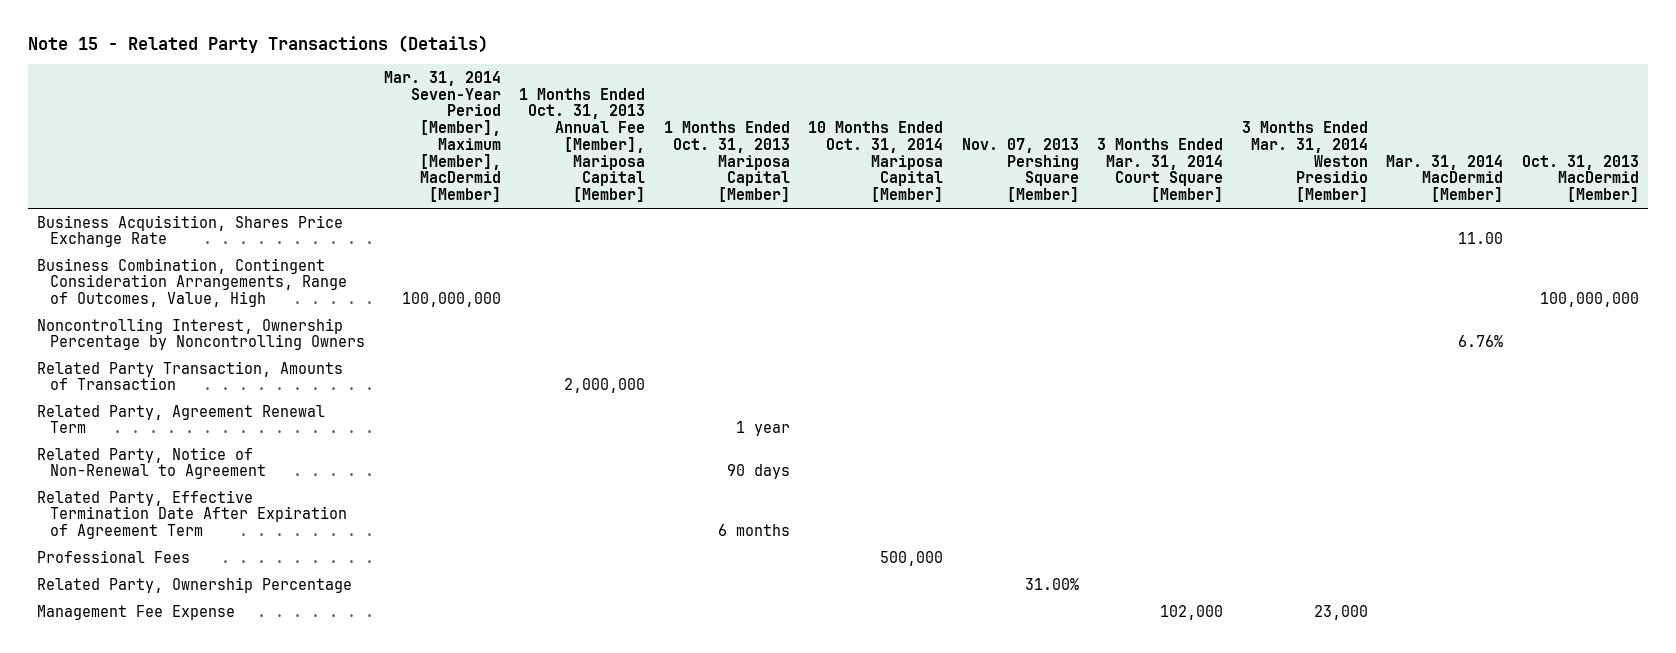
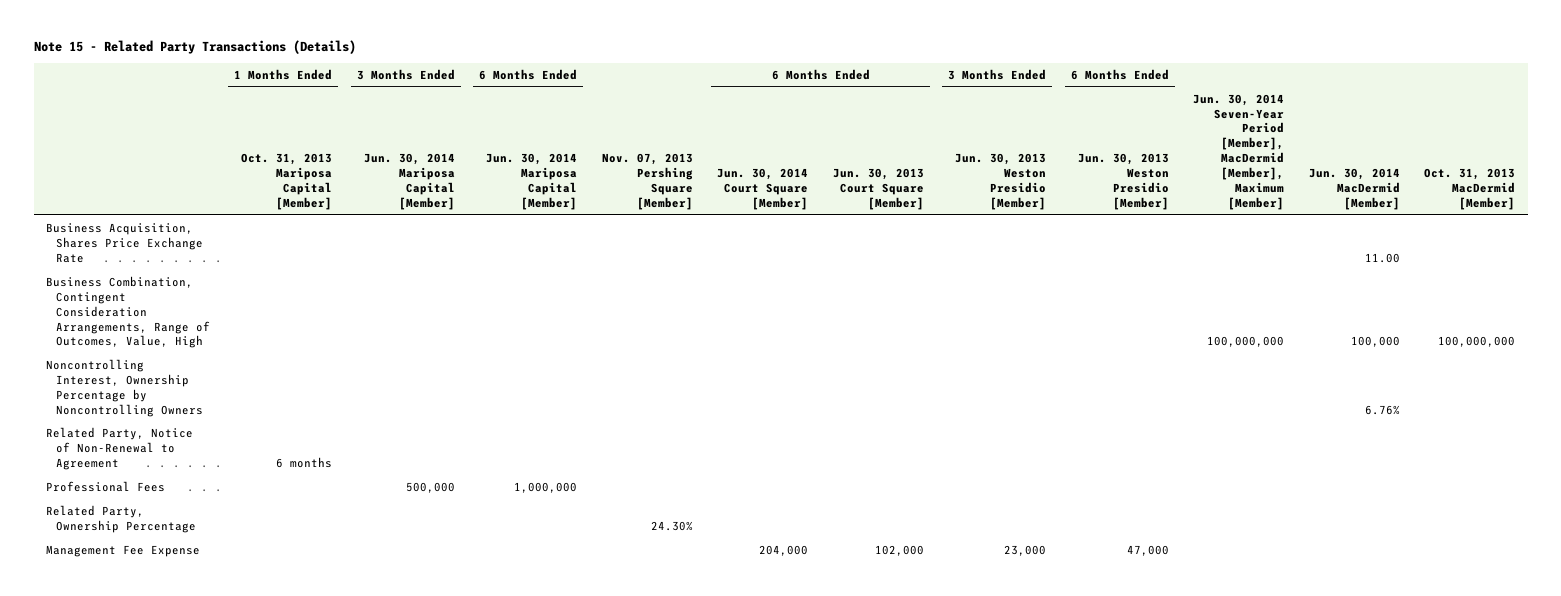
- | Mar. 31, 2014 Seven-Year Period [Member], Maximum [Member], MacDermid [Member] | 1 Months Ended Oct. 31, 2013 Annual Fee [Member], Mariposa Capital [Member] | 1 Months Ended Oct. 31, 2013 Mariposa Capital [Member] | 10 Months Ended Oct. 31, 2014 Mariposa Capital [Member] | Nov. 07, 2013 Pershing Square [Member] | 3 Months Ended Mar. 31, 2014 Court Square [Member] | 3 Months Ended Mar. 31, 2014 Weston Presidio [Member] | Mar. 31, 2014 MacDermid [Member] | Oct. 31, 2013 MacDermid [Member]
+ | 1 Months Ended Oct. 31, 2013 Mariposa Capital [Member] | 3 Months Ended Jun. 30, 2014 Mariposa Capital [Member] | 6 Months Ended Jun. 30, 2014 Mariposa Capital [Member] | Nov. 07, 2013 Pershing Square [Member] | 6 Months Ended Jun. 30, 2014 Court Square [Member] | 6 Months Ended Jun. 30, 2013 Court Square [Member] | 3 Months Ended Jun. 30, 2013 Weston Presidio [Member] | 6 Months Ended Jun. 30, 2013 Weston Presidio [Member] | Jun. 30, 2014 Seven-Year Period [Member], MacDermid [Member], Maximum [Member] | Jun. 30, 2014 MacDermid [Member] | Oct. 31, 2013 MacDermid [Member]
- Related Party Transaction, Amounts of Transaction | | 2,000,000 | | | | | | |
- Related Party, Agreement Renewal Term | | | 1 year | | | | | |
- Related Party, Notice of Non-Renewal to Agreement | | | 90 days | | | | | |
- Related Party, Effective Termination Date After Expiration of Agreement Term | | | 6 months | | | | | |
+ Related Party, Notice of Non-Renewal to Agreement | 6 months | | | | | | | | | |
- Related Party, Ownership Percentage | | | | | 31.00% | | | |
+ Related Party, Ownership Percentage | | | | 24.30% | | | | | | |

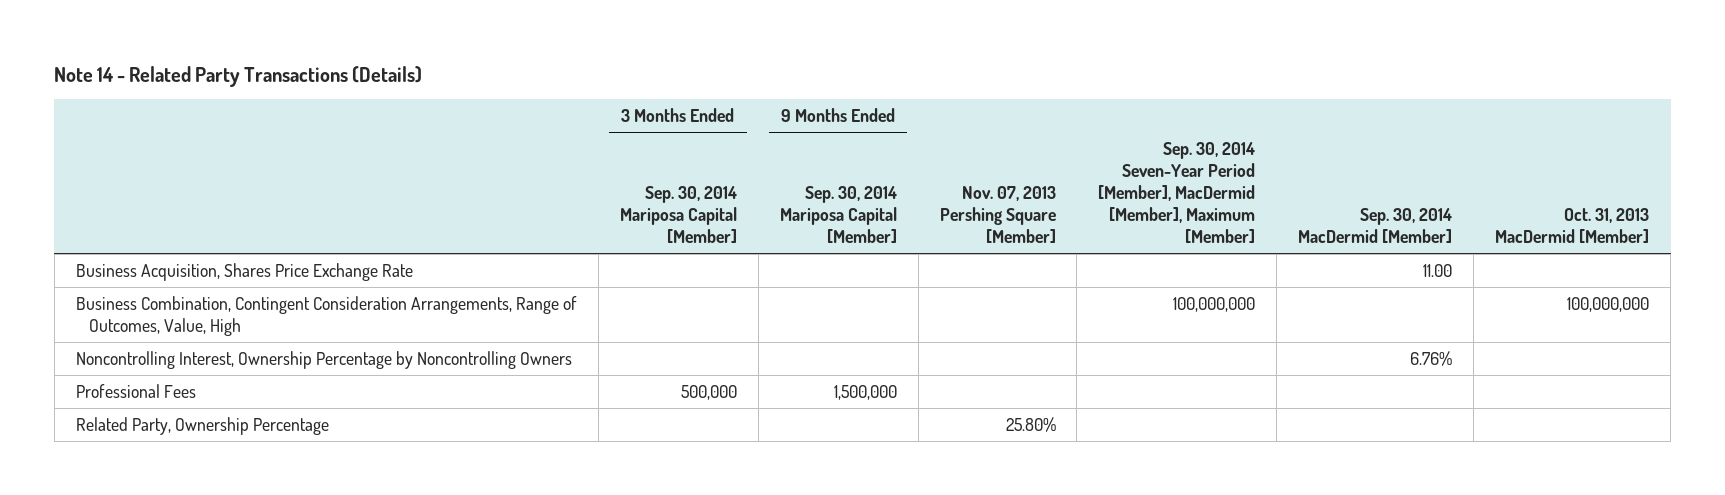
- Note 15 - Related Party Transactions (Details)
+ Note 14 - Related Party Transactions (Details)
- | 1 Months Ended Oct. 31, 2013 Mariposa Capital [Member] | 3 Months Ended Jun. 30, 2014 Mariposa Capital [Member] | 6 Months Ended Jun. 30, 2014 Mariposa Capital [Member] | Nov. 07, 2013 Pershing Square [Member] | 6 Months Ended Jun. 30, 2014 Court Square [Member] | 6 Months Ended Jun. 30, 2013 Court Square [Member] | 3 Months Ended Jun. 30, 2013 Weston Presidio [Member] | 6 Months Ended Jun. 30, 2013 Weston Presidio [Member] | Jun. 30, 2014 Seven-Year Period [Member], MacDermid [Member], Maximum [Member] | Jun. 30, 2014 MacDermid [Member] | Oct. 31, 2013 MacDermid [Member]
+ | 3 Months Ended Sep. 30, 2014 Mariposa Capital [Member] | 9 Months Ended Sep. 30, 2014 Mariposa Capital [Member] | Nov. 07, 2013 Pershing Square [Member] | Sep. 30, 2014 Seven-Year Period [Member], MacDermid [Member], Maximum [Member] | Sep. 30, 2014 MacDermid [Member] | Oct. 31, 2013 MacDermid [Member]
- Related Party, Notice of Non-Renewal to Agreement | 6 months | | | | | | | | | |
- Related Party, Ownership Percentage | | | | 24.30% | | | | | | |
- Management Fee Expense | | | | | 204,000 | 102,000 | 23,000 | 47,000 | | |
+ Related Party, Ownership Percentage | | | 25.80% | | |

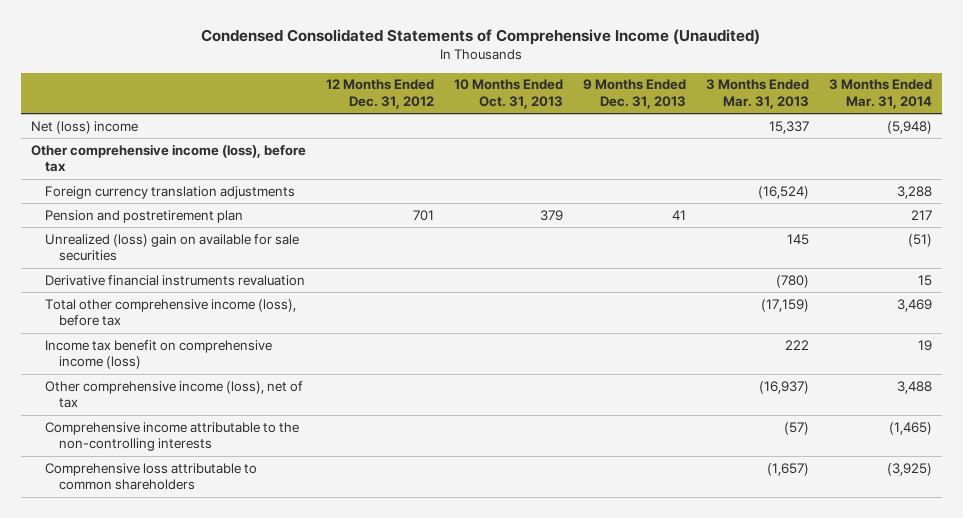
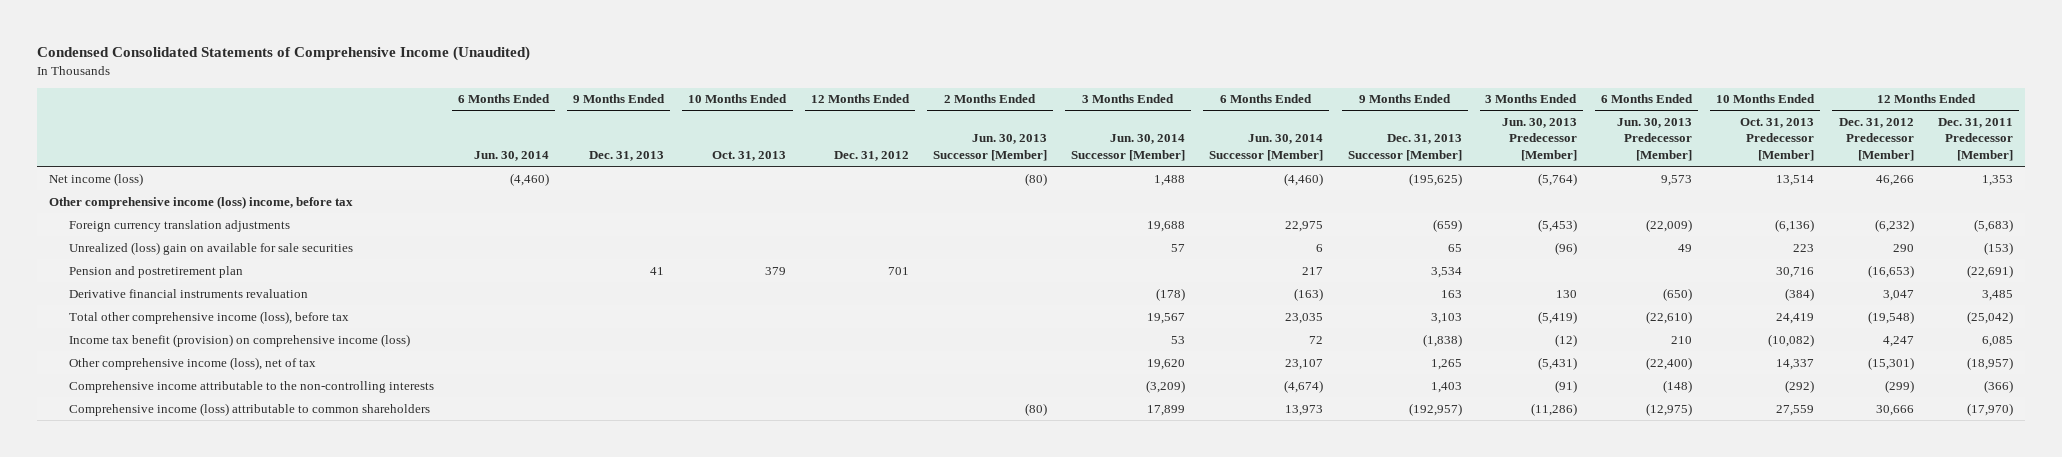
- | 12 Months Ended Dec. 31, 2012 | 10 Months Ended Oct. 31, 2013 | 9 Months Ended Dec. 31, 2013 | 3 Months Ended Mar. 31, 2013 | 3 Months Ended Mar. 31, 2014
+ | 6 Months Ended Jun. 30, 2014 | 9 Months Ended Dec. 31, 2013 | 10 Months Ended Oct. 31, 2013 | 12 Months Ended Dec. 31, 2012 | 2 Months Ended Jun. 30, 2013 Successor [Member] | 3 Months Ended Jun. 30, 2014 Successor [Member] | 6 Months Ended Jun. 30, 2014 Successor [Member] | 9 Months Ended Dec. 31, 2013 Successor [Member] | 3 Months Ended Jun. 30, 2013 Predecessor [Member] | 6 Months Ended Jun. 30, 2013 Predecessor [Member] | 10 Months Ended Oct. 31, 2013 Predecessor [Member] | 12 Months Ended Dec. 31, 2012 Predecessor [Member] | 12 Months Ended Dec. 31, 2011 Predecessor [Member]
- Net (loss) income | | | | 15,337 | (5,948)
- Other comprehensive income (loss), before tax
+ Net income (loss) | (4,460) | | | | (80) | 1,488 | (4,460) | (195,625) | (5,764) | 9,573 | 13,514 | 46,266 | 1,353
+ Other comprehensive income (loss) income, before tax
moved down: Pension and postretirement plan | | 41 | 379 | 701 | | | 217 | 3,534 | | | 30,716 | (16,653) | (22,691)
- Income tax benefit on comprehensive income (loss) | | | | 222 | 19
+ Income tax benefit (provision) on comprehensive income (loss) | | | | | | 53 | 72 | (1,838) | (12) | 210 | (10,082) | 4,247 | 6,085
- Comprehensive loss attributable to common shareholders | | | | (1,657) | (3,925)
+ Comprehensive income (loss) attributable to common shareholders | | | | | (80) | 17,899 | 13,973 | (192,957) | (11,286) | (12,975) | 27,559 | 30,666 | (17,970)

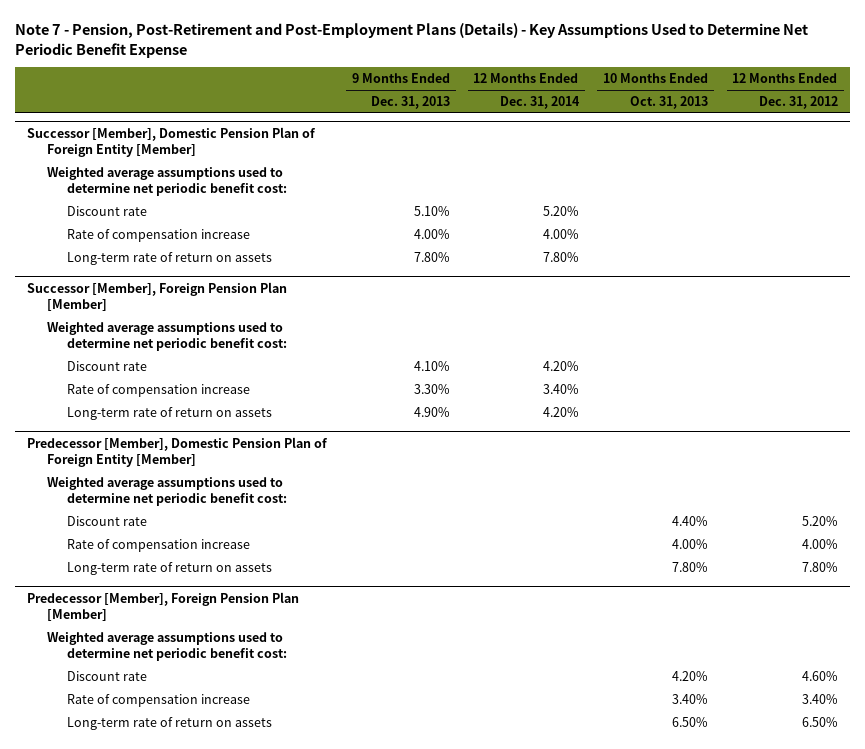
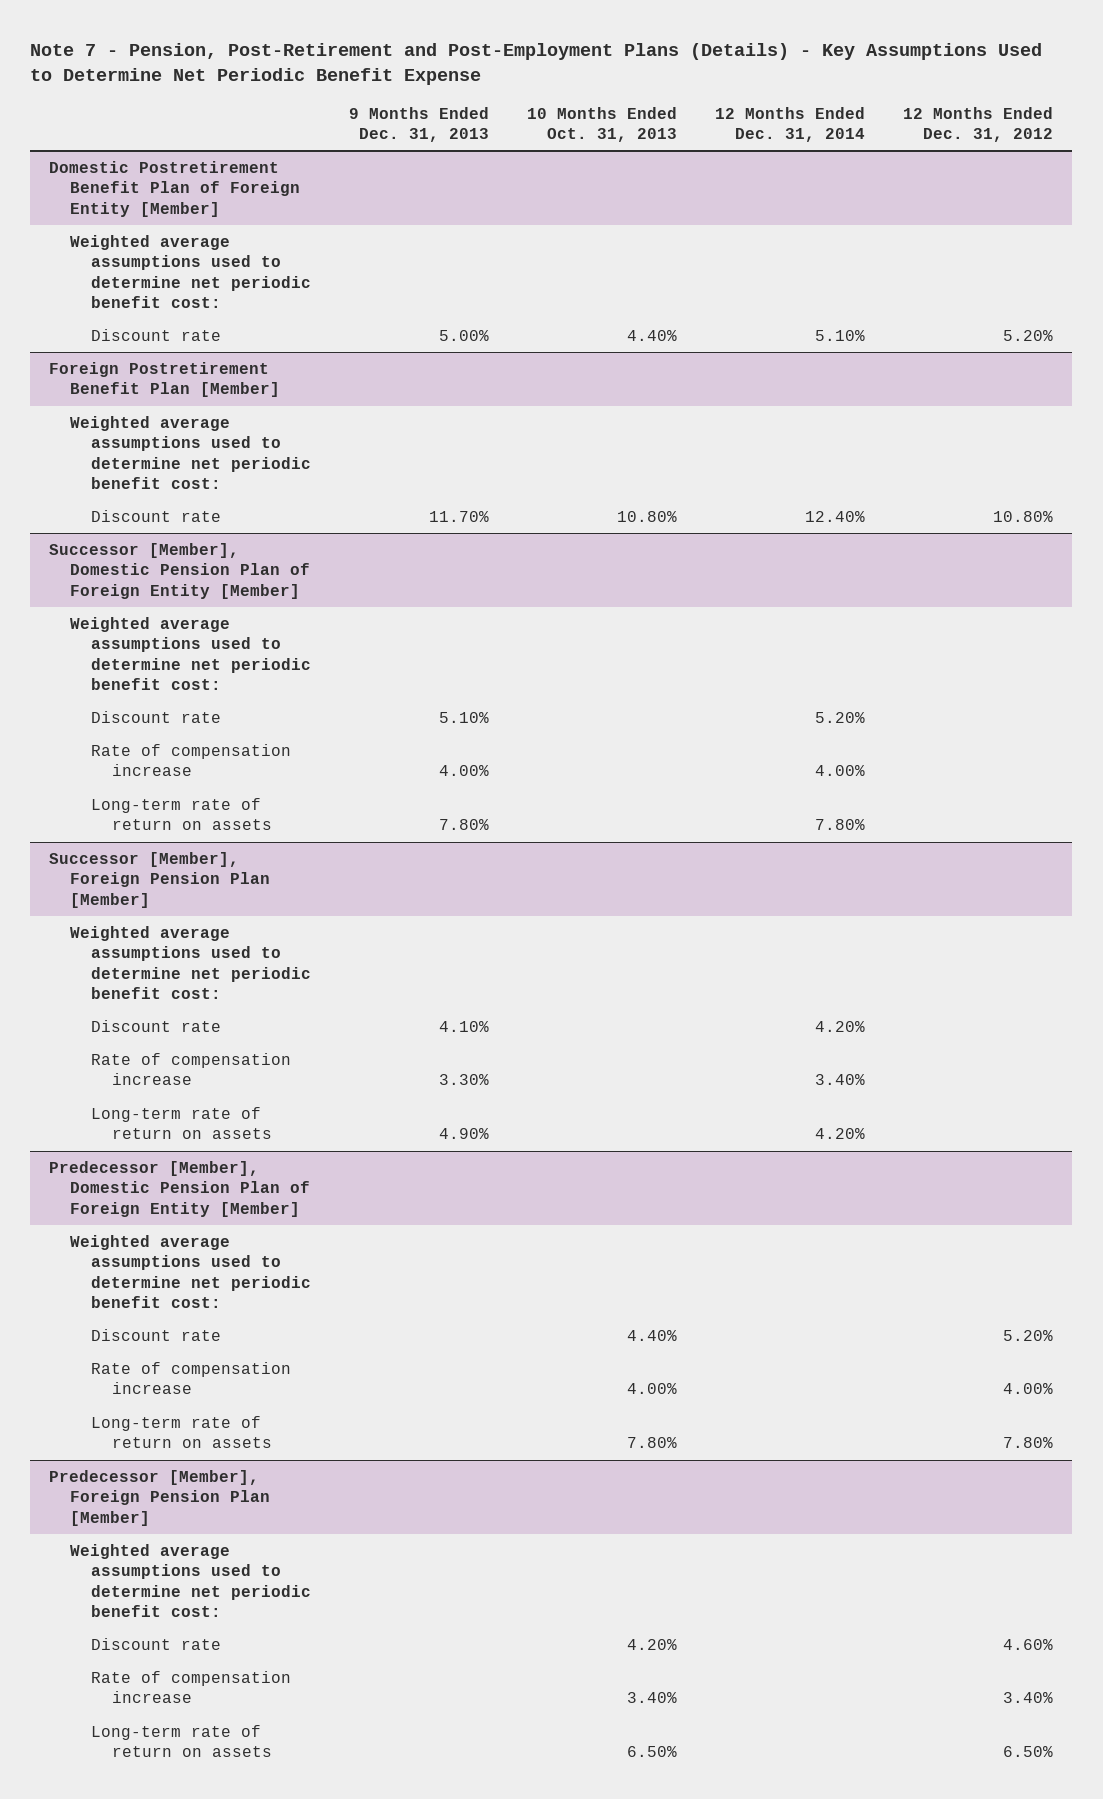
- | 9 Months Ended Dec. 31, 2013 | 12 Months Ended Dec. 31, 2014 | 10 Months Ended Oct. 31, 2013 | 12 Months Ended Dec. 31, 2012
+ | 9 Months Ended Dec. 31, 2013 | 10 Months Ended Oct. 31, 2013 | 12 Months Ended Dec. 31, 2014 | 12 Months Ended Dec. 31, 2012
+ Domestic Postretirement Benefit Plan of Foreign Entity [Member]
+ Weighted average assumptions used to determine net periodic benefit cost:
+ Discount rate | 5.00% | 4.40% | 5.10% | 5.20%
+ Foreign Postretirement Benefit Plan [Member]
+ Weighted average assumptions used to determine net periodic benefit cost:
+ Discount rate | 11.70% | 10.80% | 12.40% | 10.80%

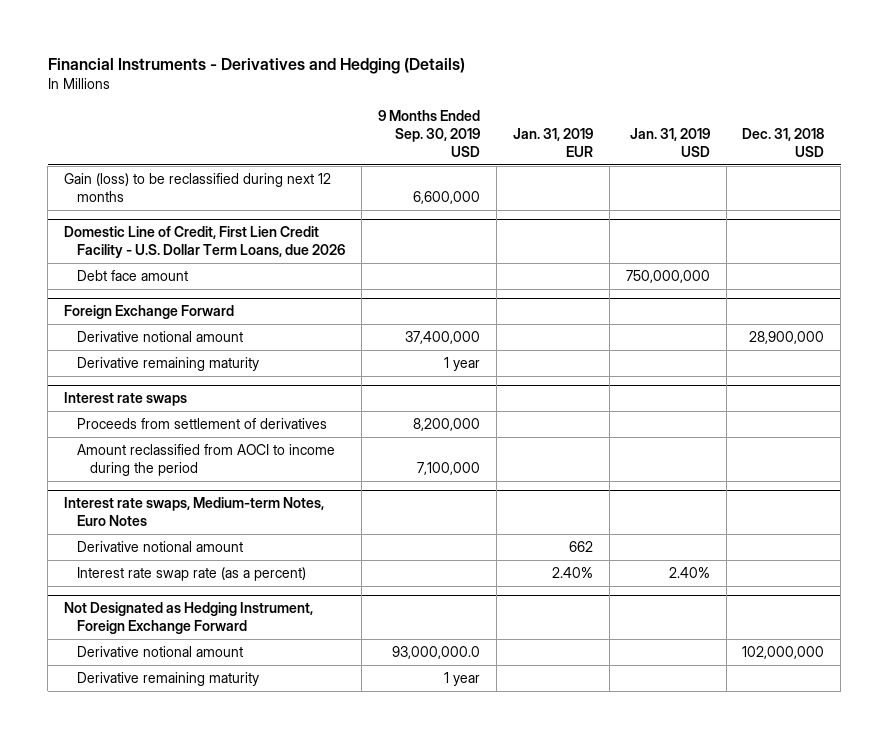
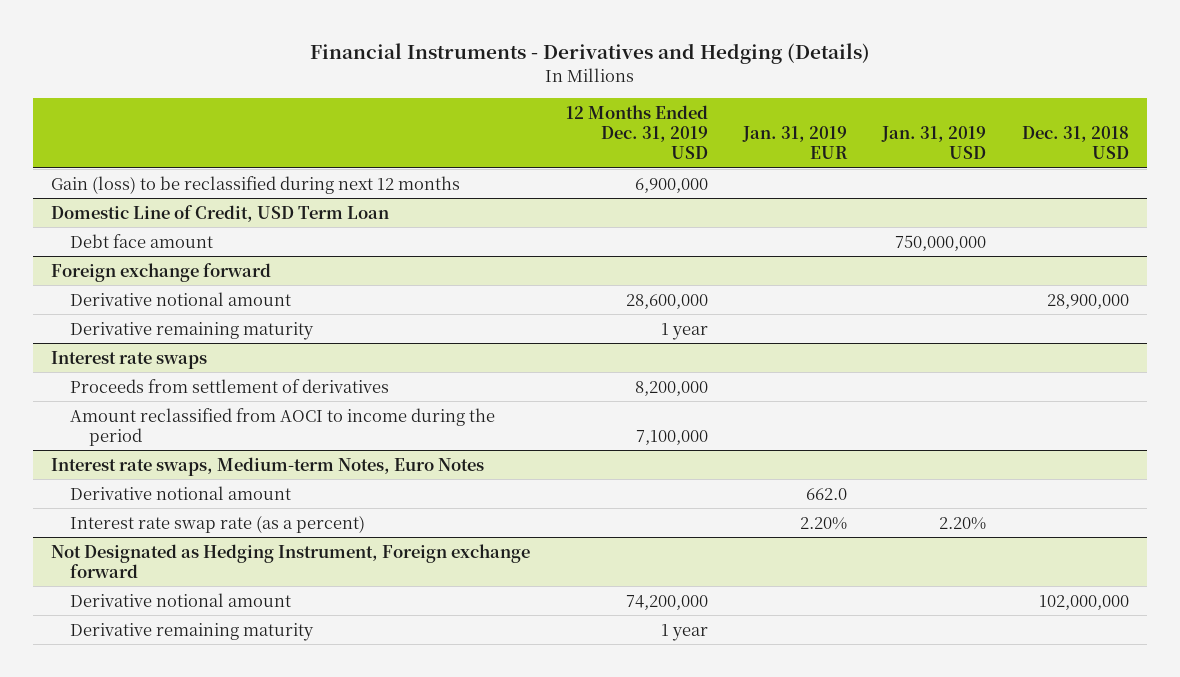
- | 9 Months Ended Sep. 30, 2019 USD | Jan. 31, 2019 EUR | Jan. 31, 2019 USD | Dec. 31, 2018 USD
+ | 12 Months Ended Dec. 31, 2019 USD | Jan. 31, 2019 EUR | Jan. 31, 2019 USD | Dec. 31, 2018 USD
- Domestic Line of Credit, First Lien Credit Facility - U.S. Dollar Term Loans, due 2026
+ Domestic Line of Credit, USD Term Loan
- Foreign Exchange Forward
+ Foreign exchange forward
@ Interest rate swaps, Medium-term Notes, Euro Notes
- Derivative notional amount | | 662 | |
- Interest rate swap rate (as a percent) | | 2.40% | 2.40% |
- Not Designated as Hedging Instrument, Foreign Exchange Forward
@ Interest rate swaps, Medium-term Notes, Euro Notes
+ Derivative notional amount | | 662.0 | |
+ Interest rate swap rate (as a percent) | | 2.20% | 2.20% |
+ Not Designated as Hedging Instrument, Foreign exchange forward

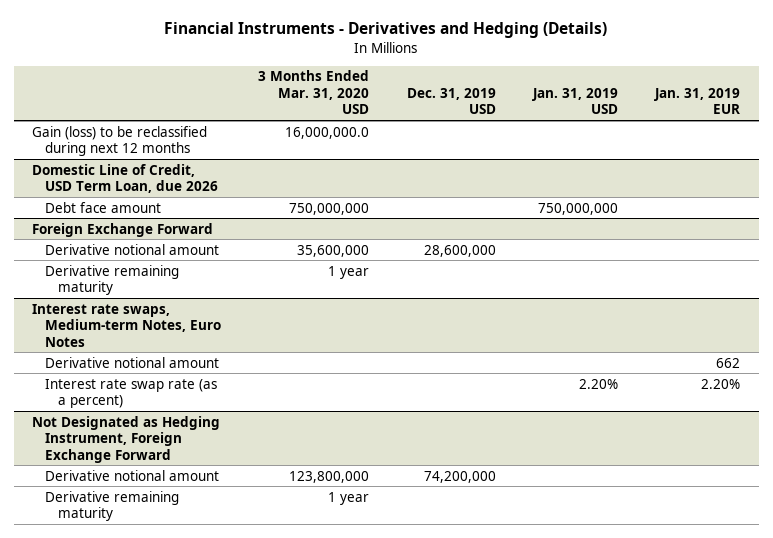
- | 12 Months Ended Dec. 31, 2019 USD | Jan. 31, 2019 EUR | Jan. 31, 2019 USD | Dec. 31, 2018 USD
+ | 3 Months Ended Mar. 31, 2020 USD | Dec. 31, 2019 USD | Jan. 31, 2019 USD | Jan. 31, 2019 EUR
- Domestic Line of Credit, USD Term Loan
+ Domestic Line of Credit, USD Term Loan, due 2026
- Foreign exchange forward
+ Foreign Exchange Forward
- Interest rate swaps
- Proceeds from settlement of derivatives | 8,200,000 | | |
- Amount reclassified from AOCI to income during the period | 7,100,000 | | |
@ Interest rate swaps, Medium-term Notes, Euro Notes
- Derivative notional amount | | 662.0 | |
+ Derivative notional amount | | | | 662
- Not Designated as Hedging Instrument, Foreign exchange forward
+ Not Designated as Hedging Instrument, Foreign Exchange Forward

